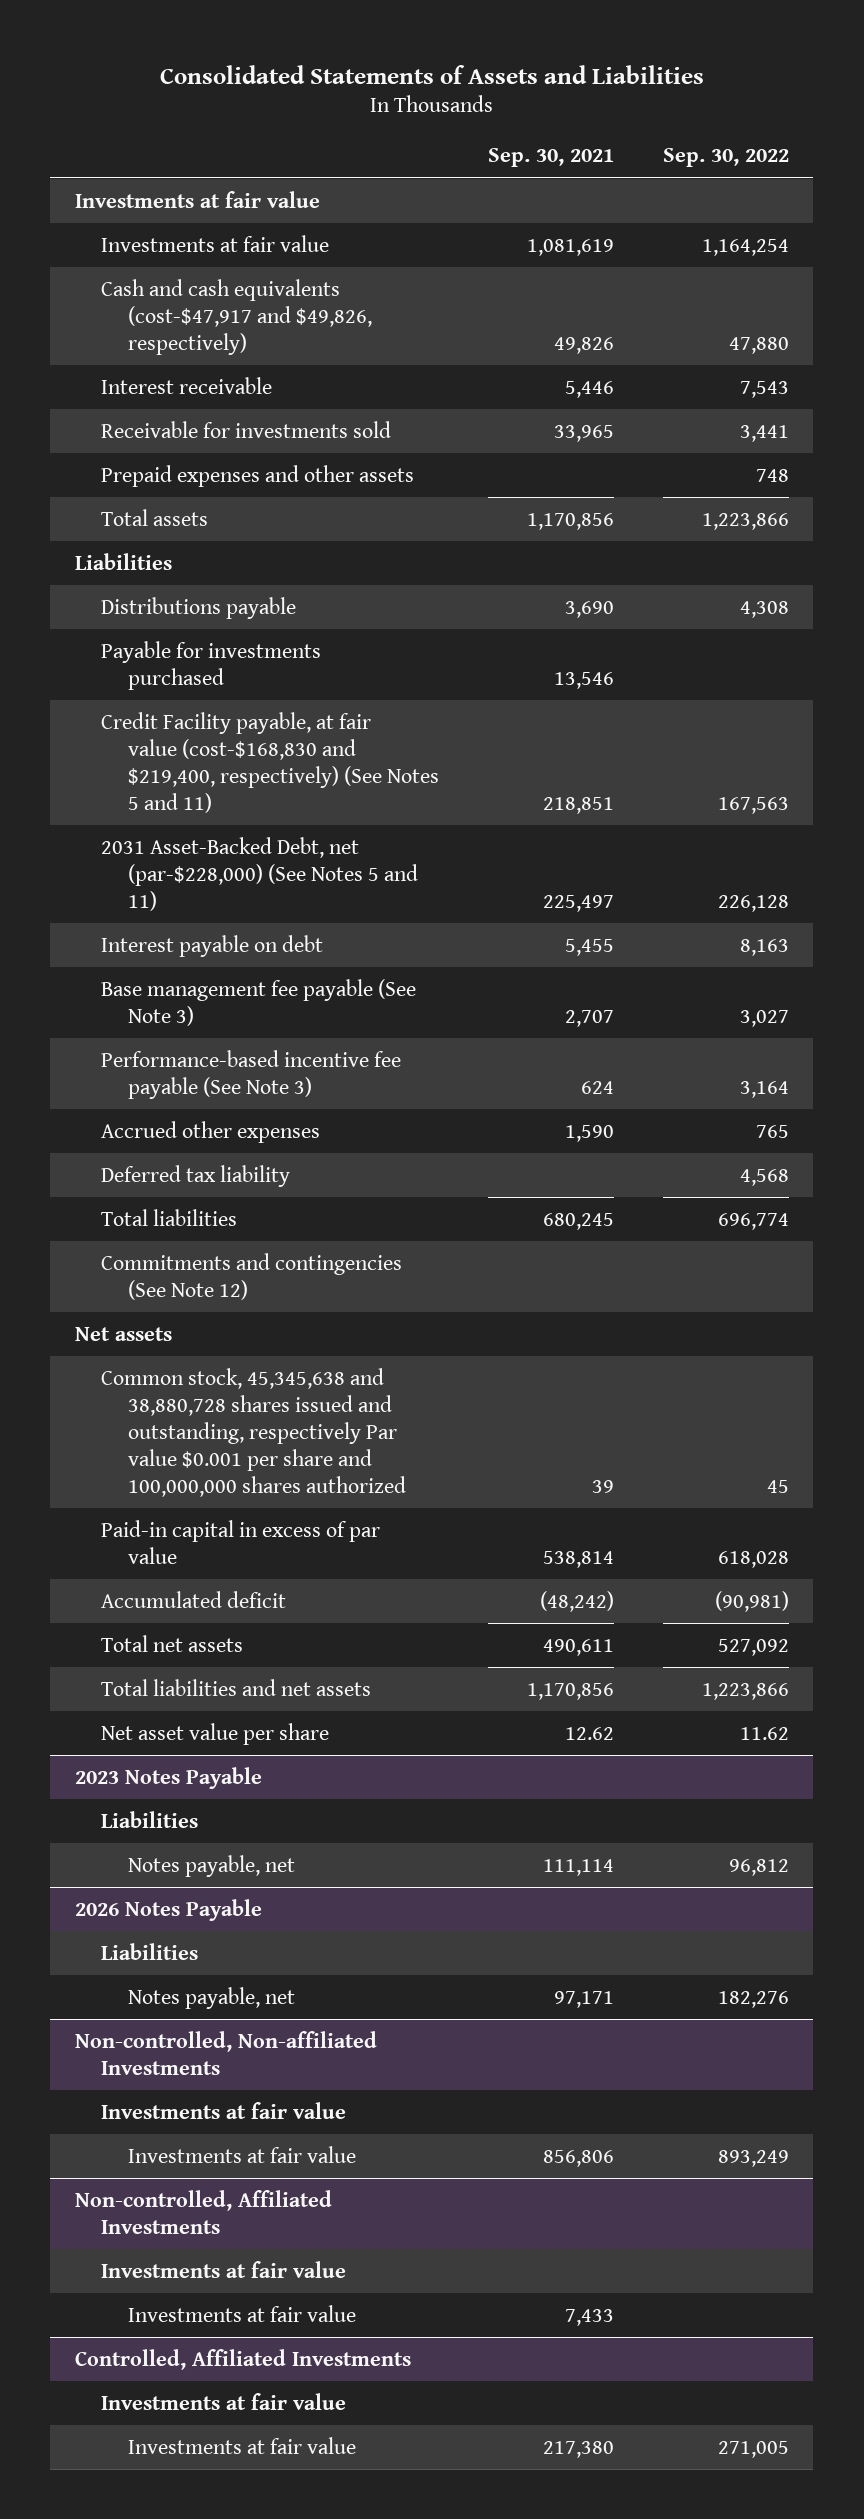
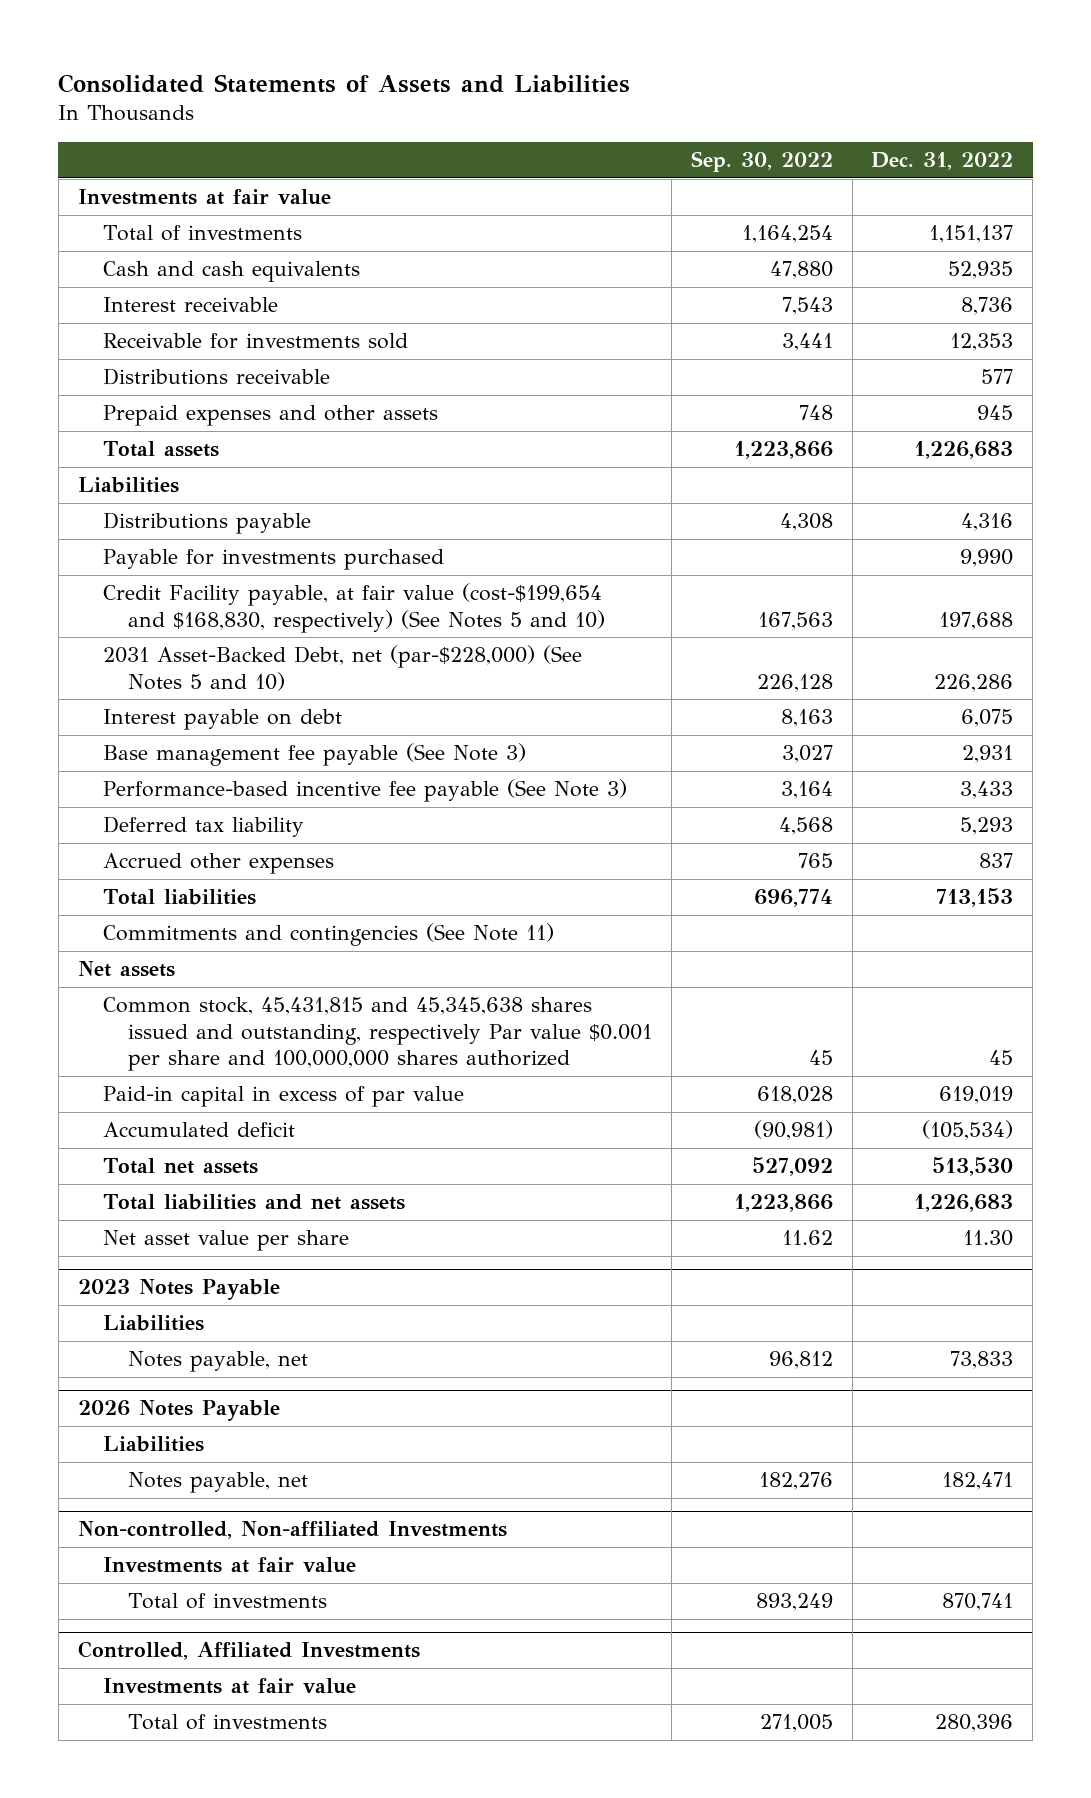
- | Sep. 30, 2021 | Sep. 30, 2022
+ | Sep. 30, 2022 | Dec. 31, 2022
- Investments at fair value | 1,081,619 | 1,164,254
- Cash and cash equivalents (cost-$47,917 and $49,826, respectively) | 49,826 | 47,880
+ Total of investments | 1,164,254 | 1,151,137
+ Cash and cash equivalents | 47,880 | 52,935
+ Distributions receivable | | 577
- Credit Facility payable, at fair value (cost-$168,830 and $219,400, respectively) (See Notes 5 and 11) | 218,851 | 167,563
- 2031 Asset-Backed Debt, net (par-$228,000) (See Notes 5 and 11) | 225,497 | 226,128
+ Credit Facility payable, at fair value (cost-$199,654 and $168,830, respectively) (See Notes 5 and 10) | 167,563 | 197,688
+ 2031 Asset-Backed Debt, net (par-$228,000) (See Notes 5 and 10) | 226,128 | 226,286
moved down: Accrued other expenses | 765 | 837
- Commitments and contingencies (See Note 12)
+ Commitments and contingencies (See Note 11)
- Common stock, 45,345,638 and 38,880,728 shares issued and outstanding, respectively Par value $0.001 per share and 100,000,000 shares authorized | 39 | 45
+ Common stock, 45,431,815 and 45,345,638 shares issued and outstanding, respectively Par value $0.001 per share and 100,000,000 shares authorized | 45 | 45
@ Non-controlled, Non-affiliated Investments
- Investments at fair value | 856,806 | 893,249
- Non-controlled, Affiliated Investments
- Investments at fair value
- Investments at fair value | 7,433 |
@ Non-controlled, Non-affiliated Investments
+ Total of investments | 893,249 | 870,741
@ Controlled, Affiliated Investments
- Investments at fair value | 217,380 | 271,005
+ Total of investments | 271,005 | 280,396

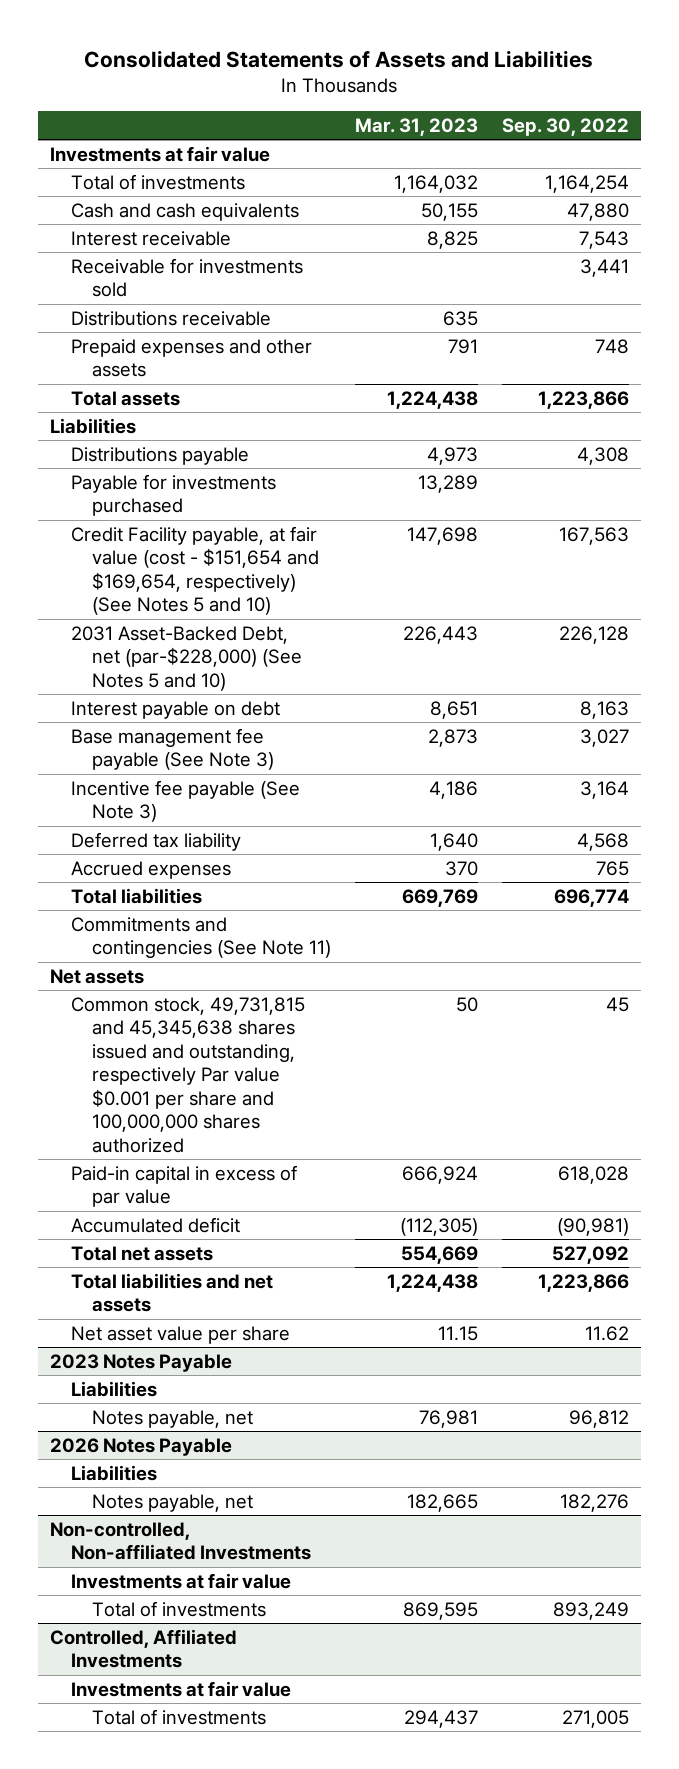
- | Sep. 30, 2022 | Dec. 31, 2022
+ | Mar. 31, 2023 | Sep. 30, 2022
- Credit Facility payable, at fair value (cost-$199,654 and $168,830, respectively) (See Notes 5 and 10) | 167,563 | 197,688
+ Credit Facility payable, at fair value (cost - $151,654 and $169,654, respectively) (See Notes 5 and 10) | 147,698 | 167,563
- Performance-based incentive fee payable (See Note 3) | 3,164 | 3,433
+ Incentive fee payable (See Note 3) | 4,186 | 3,164
- Accrued other expenses | 765 | 837
+ Accrued expenses | 370 | 765
- Common stock, 45,431,815 and 45,345,638 shares issued and outstanding, respectively Par value $0.001 per share and 100,000,000 shares authorized | 45 | 45
+ Common stock, 49,731,815 and 45,345,638 shares issued and outstanding, respectively Par value $0.001 per share and 100,000,000 shares authorized | 50 | 45

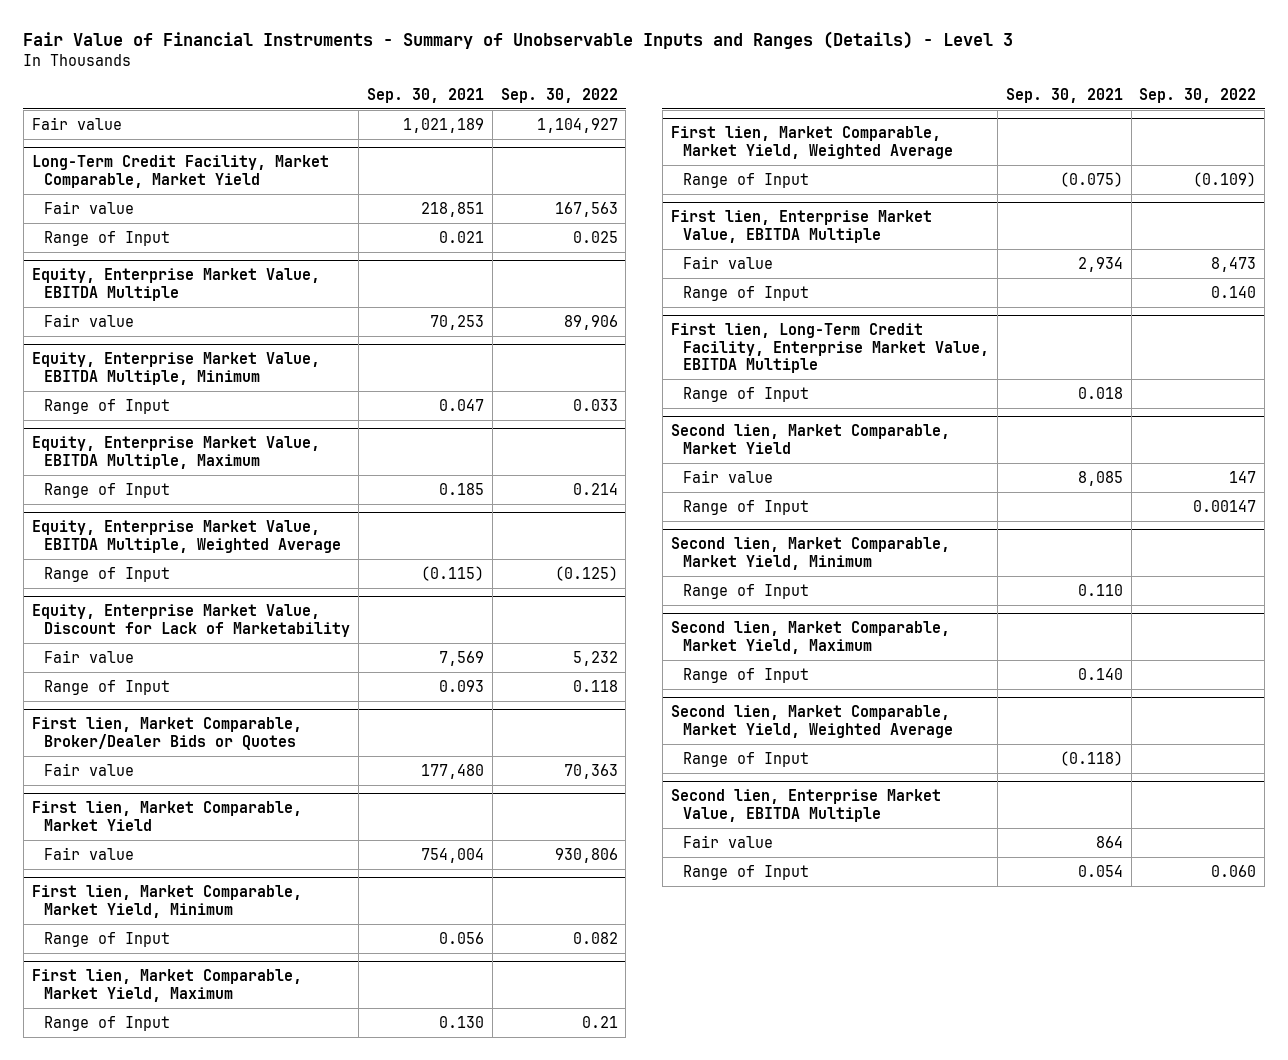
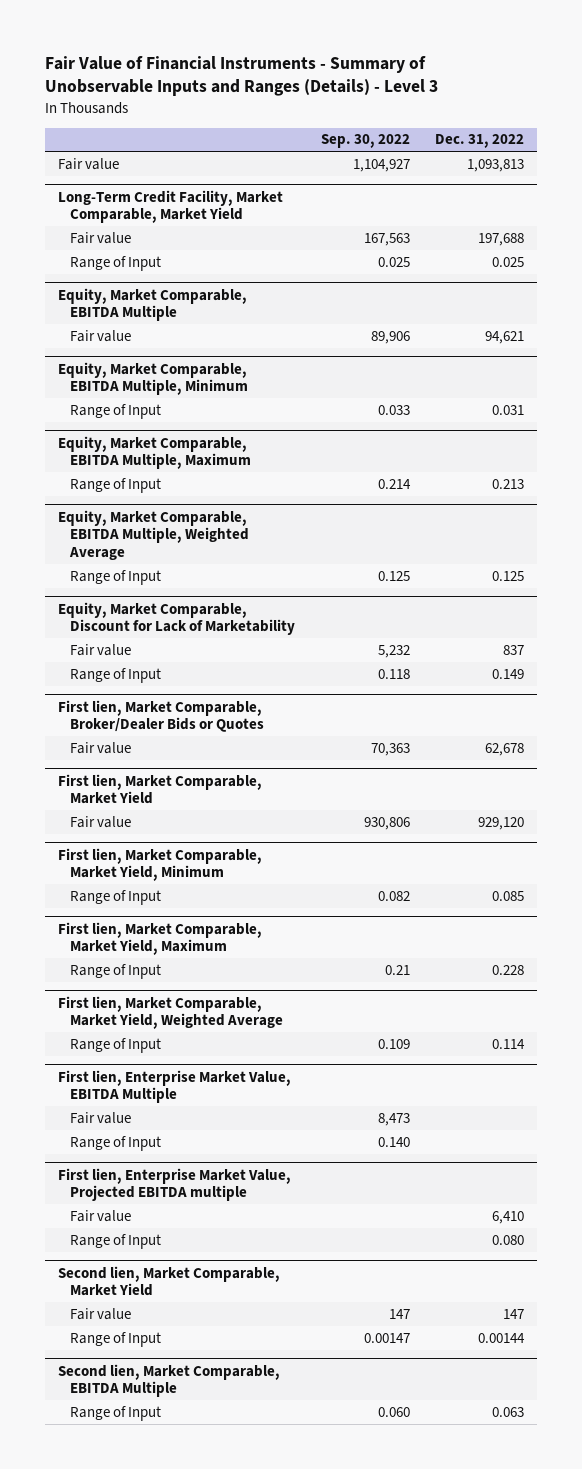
- | Sep. 30, 2021 | Sep. 30, 2022
+ | Sep. 30, 2022 | Dec. 31, 2022
- Equity, Enterprise Market Value, EBITDA Multiple
+ Equity, Market Comparable, EBITDA Multiple
- Equity, Enterprise Market Value, EBITDA Multiple, Minimum
+ Equity, Market Comparable, EBITDA Multiple, Minimum
- Equity, Enterprise Market Value, EBITDA Multiple, Maximum
+ Equity, Market Comparable, EBITDA Multiple, Maximum
- Equity, Enterprise Market Value, EBITDA Multiple, Weighted Average
- Range of Input | (0.115) | (0.125)
- Equity, Enterprise Market Value, Discount for Lack of Marketability
+ Equity, Market Comparable, EBITDA Multiple, Weighted Average
+ Range of Input | 0.125 | 0.125
+ Equity, Market Comparable, Discount for Lack of Marketability
@ First lien, Market Comparable, Market Yield, Weighted Average
- Range of Input | (0.075) | (0.109)
+ Range of Input | 0.109 | 0.114
- First lien, Long-Term Credit Facility, Enterprise Market Value, EBITDA Multiple
+ First lien, Enterprise Market Value, Projected EBITDA multiple
+ Fair value | | 6,410
- Second lien, Market Comparable, Market Yield, Minimum
- Range of Input | 0.110 |
- Second lien, Market Comparable, Market Yield, Maximum
- Range of Input | 0.140 |
- Second lien, Market Comparable, Market Yield, Weighted Average
- Range of Input | (0.118) |
- Second lien, Enterprise Market Value, EBITDA Multiple
- Fair value | 864 |
+ Second lien, Market Comparable, EBITDA Multiple

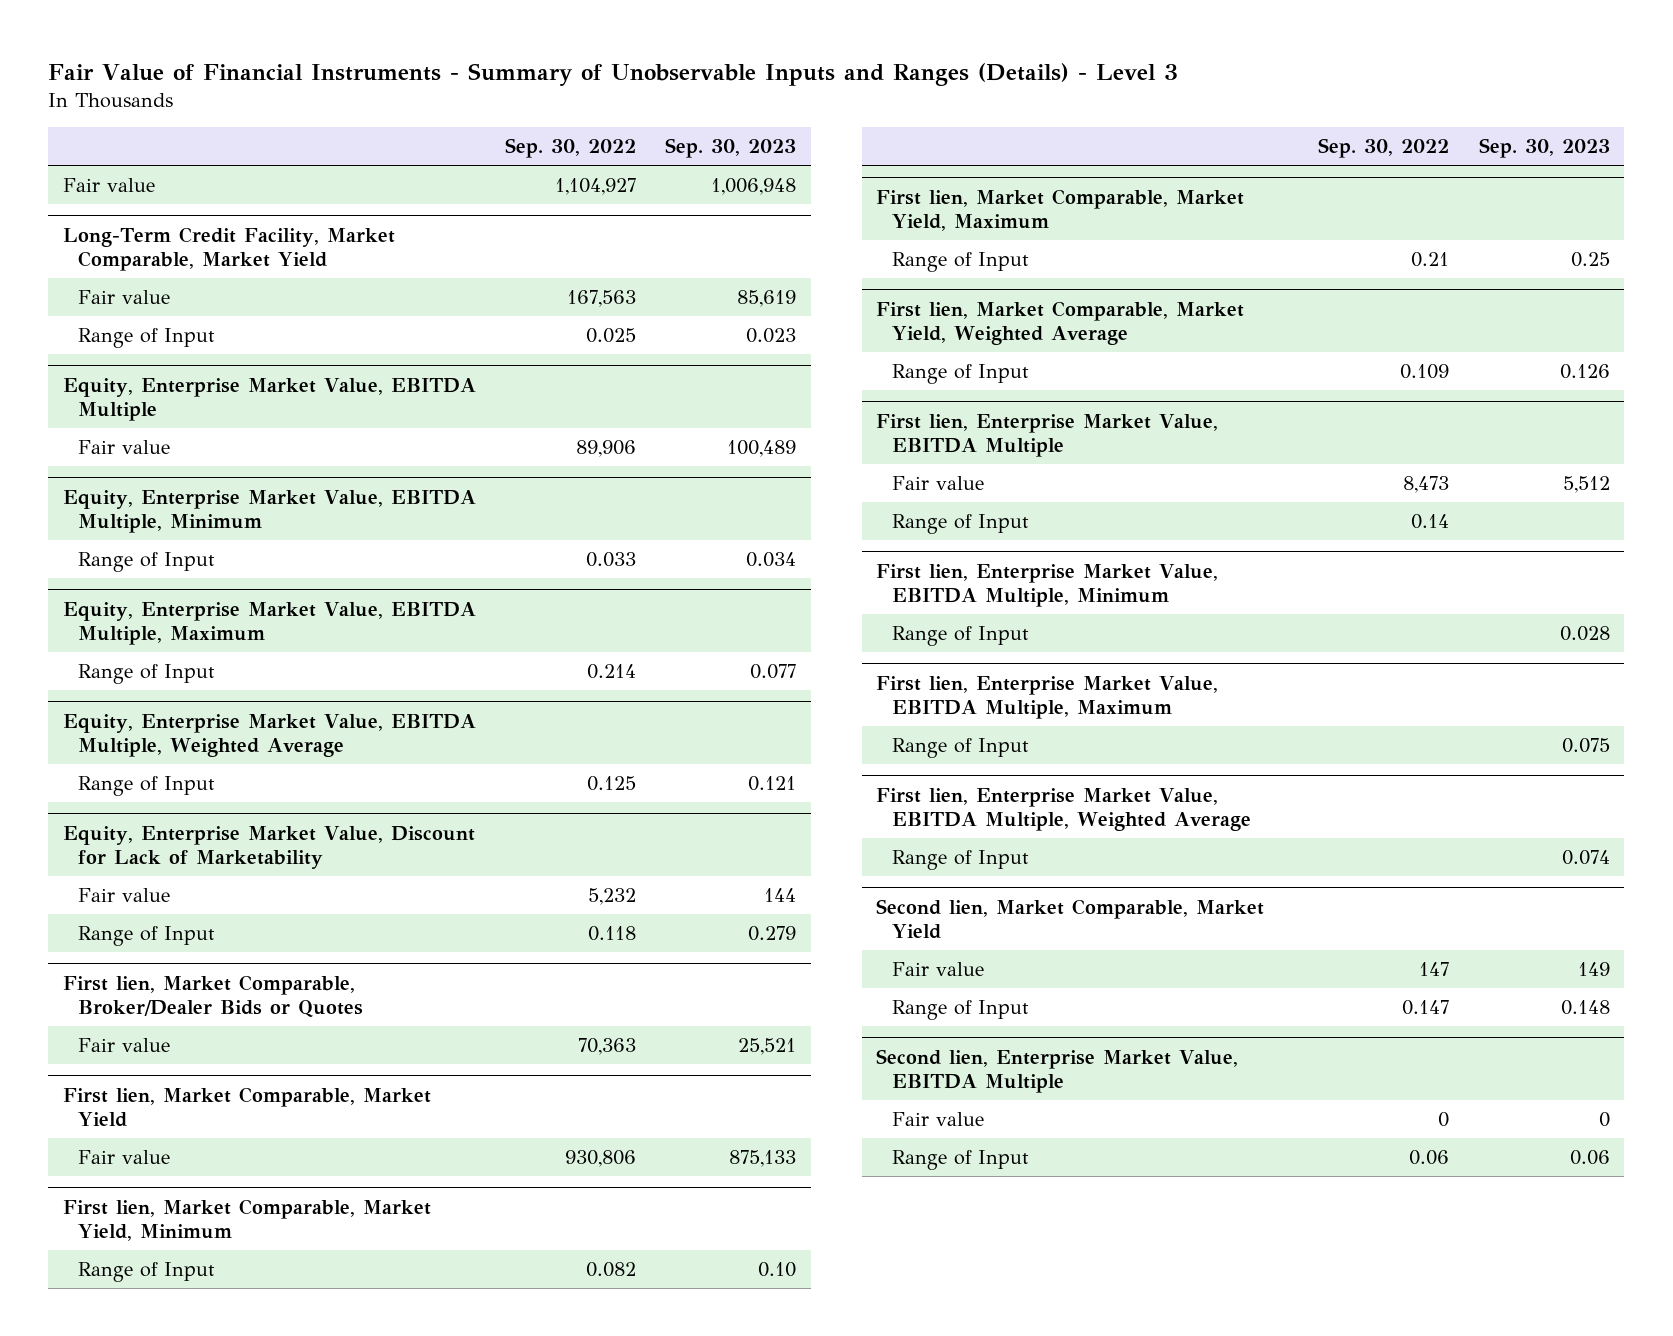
- | Sep. 30, 2022 | Dec. 31, 2022
+ | Sep. 30, 2022 | Sep. 30, 2023
- Equity, Market Comparable, EBITDA Multiple
+ Equity, Enterprise Market Value, EBITDA Multiple
- Equity, Market Comparable, EBITDA Multiple, Minimum
+ Equity, Enterprise Market Value, EBITDA Multiple, Minimum
- Equity, Market Comparable, EBITDA Multiple, Maximum
+ Equity, Enterprise Market Value, EBITDA Multiple, Maximum
- Equity, Market Comparable, EBITDA Multiple, Weighted Average
+ Equity, Enterprise Market Value, EBITDA Multiple, Weighted Average
- Equity, Market Comparable, Discount for Lack of Marketability
+ Equity, Enterprise Market Value, Discount for Lack of Marketability
@ First lien, Enterprise Market Value, EBITDA Multiple
- Range of Input | 0.140 |
- First lien, Enterprise Market Value, Projected EBITDA multiple
- Fair value | | 6,410
@ First lien, Enterprise Market Value, EBITDA Multiple
+ Range of Input | 0.14 |
+ First lien, Enterprise Market Value, EBITDA Multiple, Minimum
+ First lien, Enterprise Market Value, EBITDA Multiple, Maximum
+ Range of Input | | 0.075
+ First lien, Enterprise Market Value, EBITDA Multiple, Weighted Average
+ Range of Input | | 0.074
@ Second lien, Market Comparable, Market Yield
- Range of Input | 0.00147 | 0.00144
- Second lien, Market Comparable, EBITDA Multiple
- Range of Input | 0.060 | 0.063
@ Second lien, Market Comparable, Market Yield
+ Range of Input | 0.147 | 0.148
+ Second lien, Enterprise Market Value, EBITDA Multiple
+ Fair value | 0 | 0
+ Range of Input | 0.06 | 0.06

